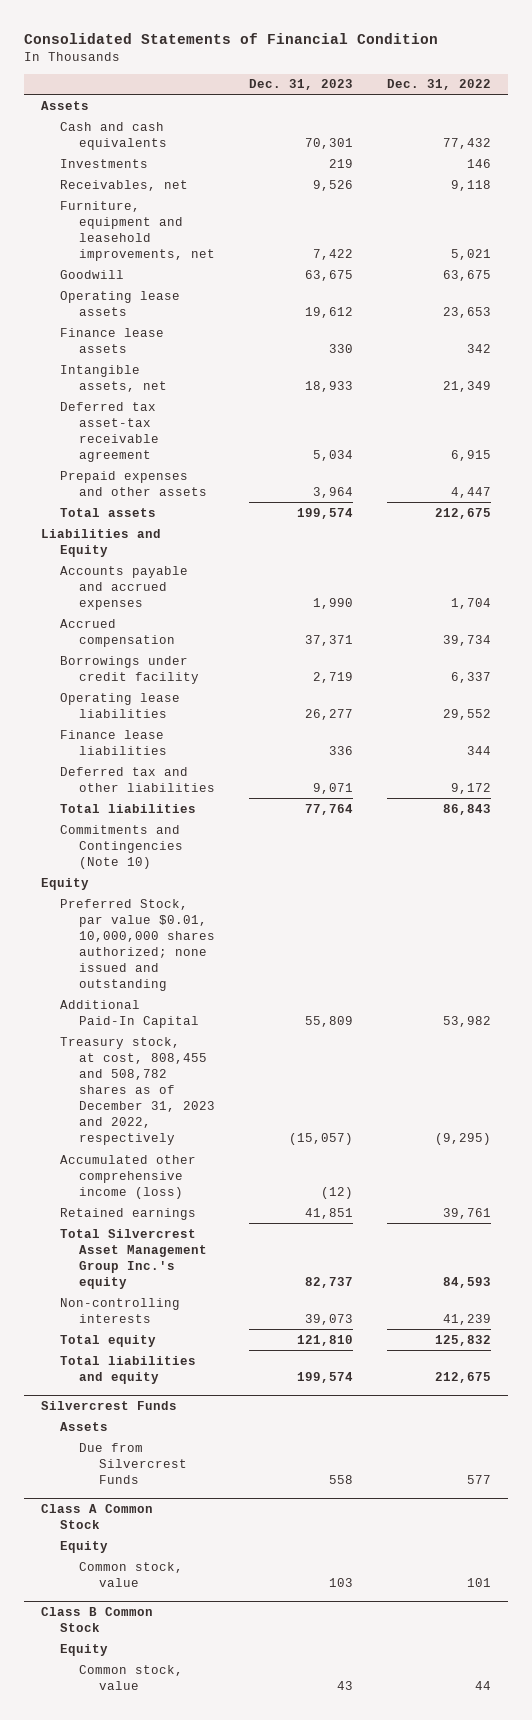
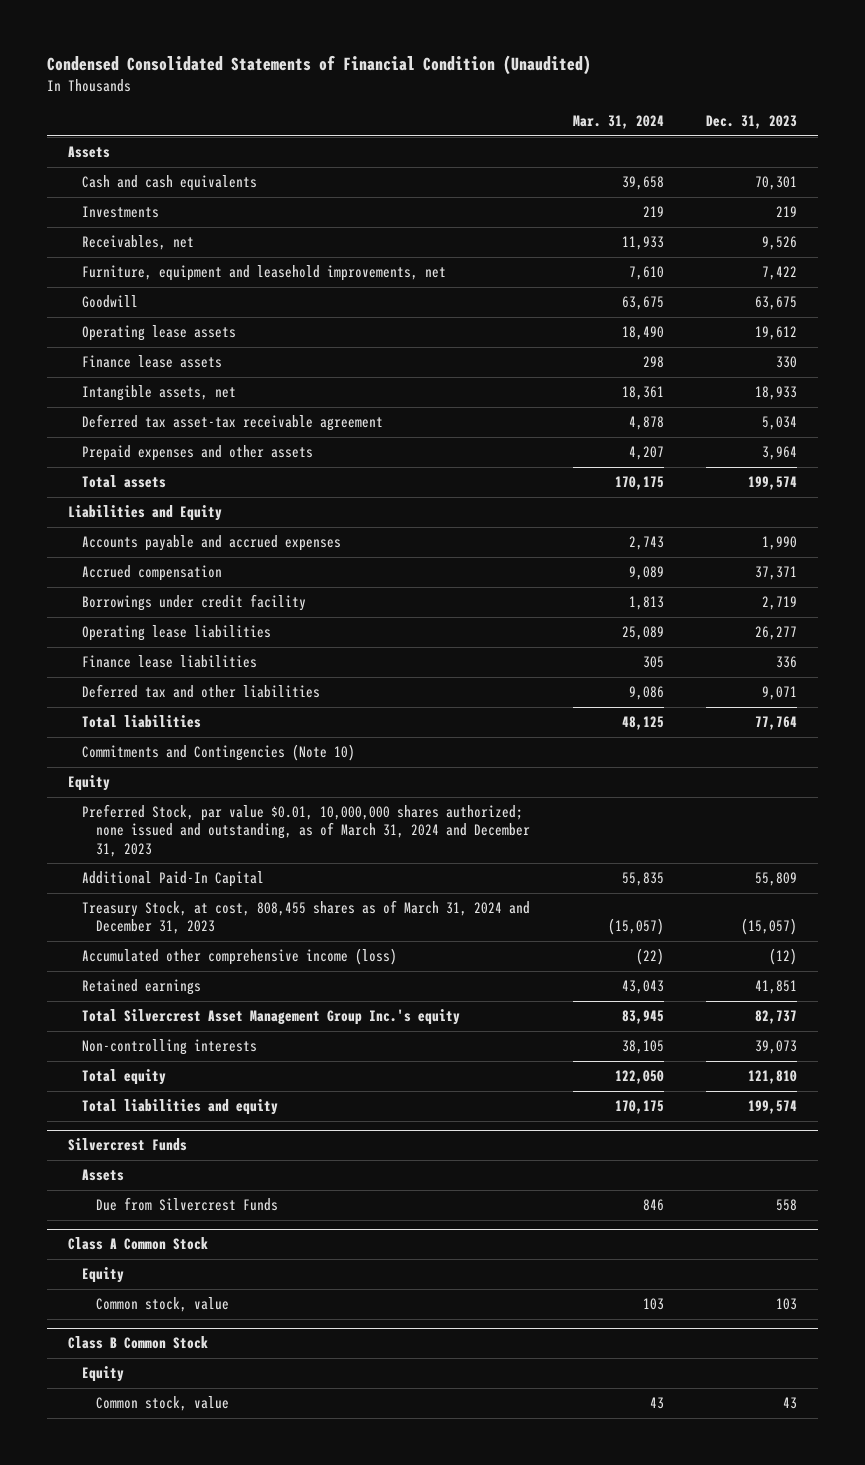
- Consolidated Statements of Financial Condition
+ Condensed Consolidated Statements of Financial Condition (Unaudited)
- | Dec. 31, 2023 | Dec. 31, 2022
+ | Mar. 31, 2024 | Dec. 31, 2023
- Preferred Stock, par value $0.01, 10,000,000 shares authorized; none issued and outstanding
+ Preferred Stock, par value $0.01, 10,000,000 shares authorized; none issued and outstanding, as of March 31, 2024 and December 31, 2023
- Treasury stock, at cost, 808,455 and 508,782 shares as of December 31, 2023 and 2022, respectively | (15,057) | (9,295)
+ Treasury Stock, at cost, 808,455 shares as of March 31, 2024 and December 31, 2023 | (15,057) | (15,057)

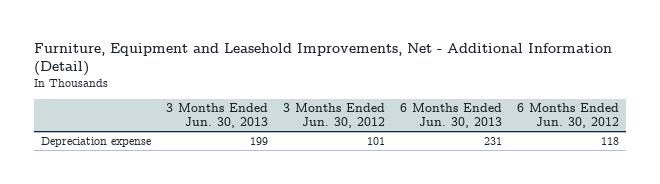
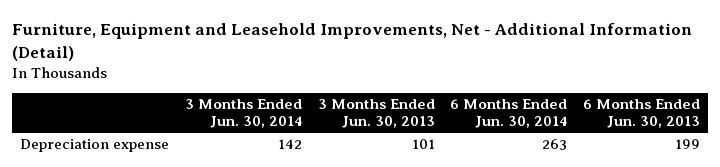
- | 3 Months Ended Jun. 30, 2013 | 3 Months Ended Jun. 30, 2012 | 6 Months Ended Jun. 30, 2013 | 6 Months Ended Jun. 30, 2012
+ | 3 Months Ended Jun. 30, 2014 | 3 Months Ended Jun. 30, 2013 | 6 Months Ended Jun. 30, 2014 | 6 Months Ended Jun. 30, 2013
- Depreciation expense | 199 | 101 | 231 | 118
+ Depreciation expense | 142 | 101 | 263 | 199

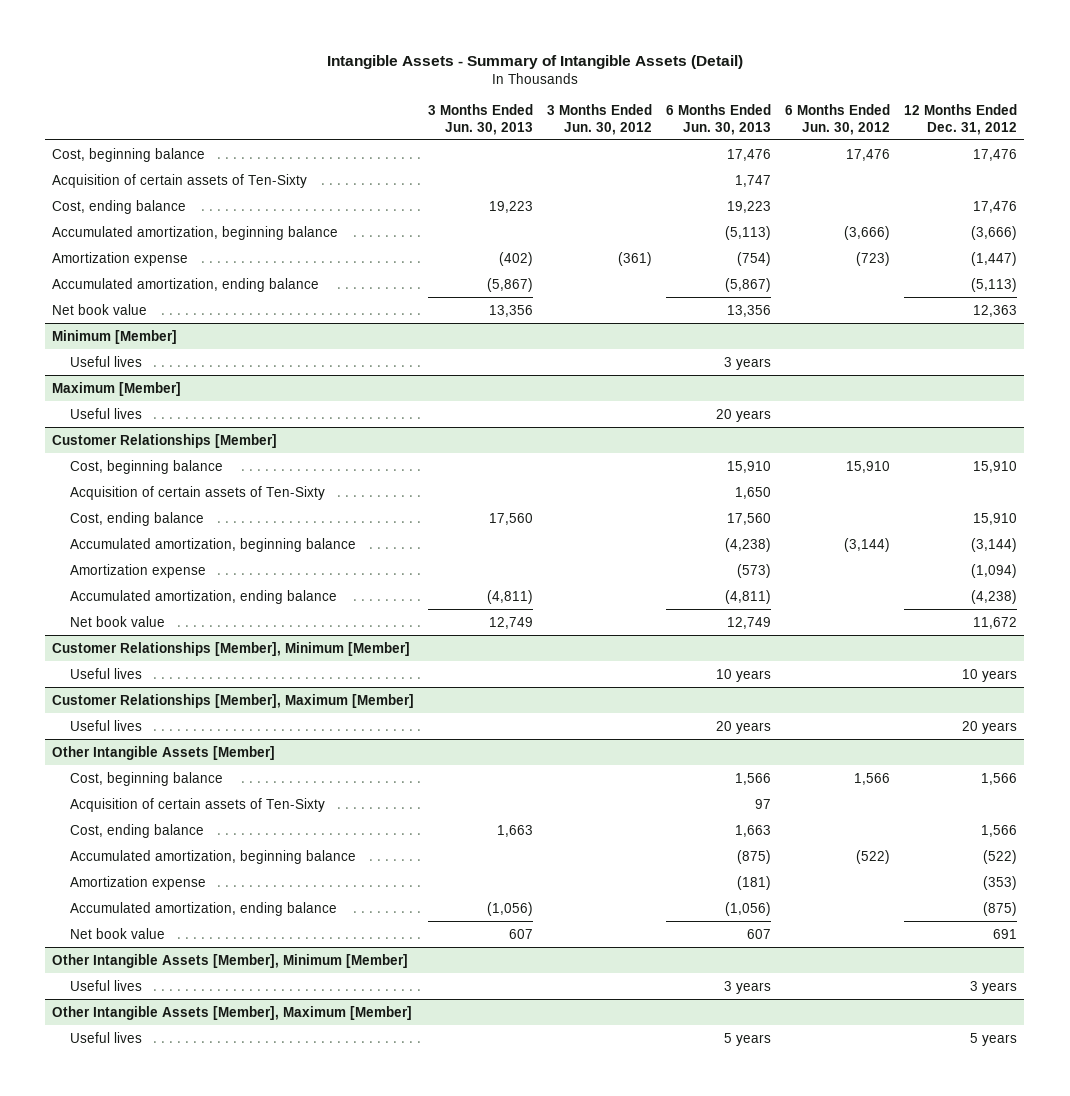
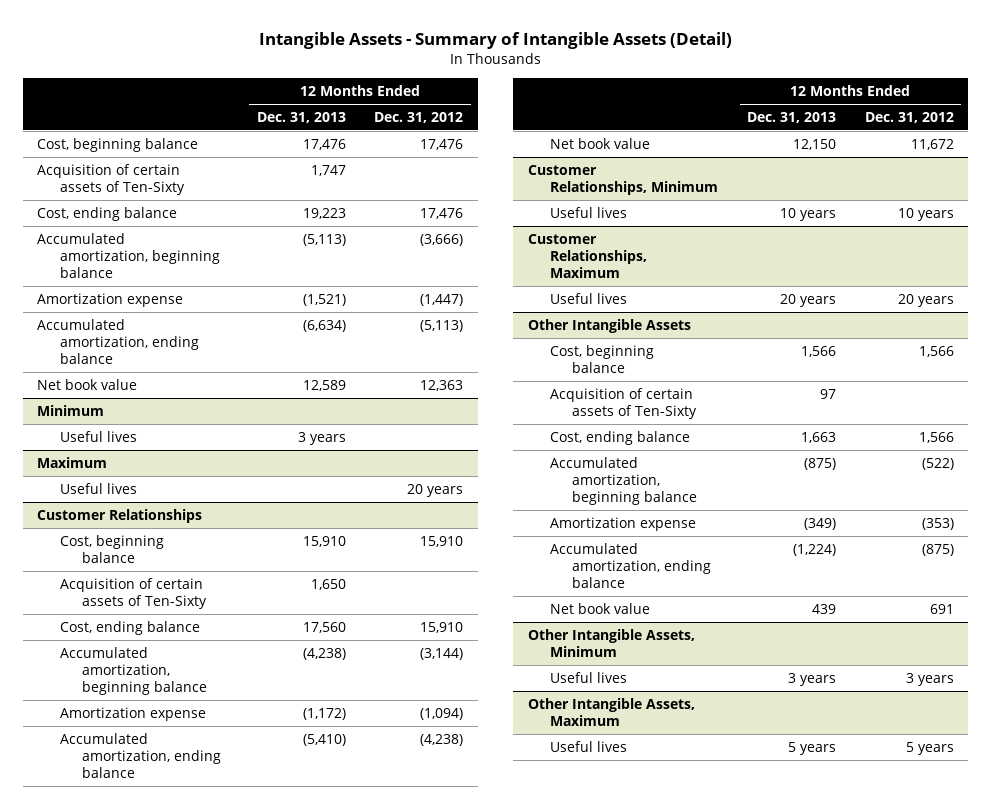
- | 3 Months Ended Jun. 30, 2013 | 3 Months Ended Jun. 30, 2012 | 6 Months Ended Jun. 30, 2013 | 6 Months Ended Jun. 30, 2012 | 12 Months Ended Dec. 31, 2012
+ | 12 Months Ended Dec. 31, 2013 | 12 Months Ended Dec. 31, 2012
- Minimum [Member]
- Useful lives | | | 3 years | |
- Maximum [Member]
+ Minimum
- Customer Relationships [Member]
+ Maximum
+ Useful lives | | 20 years
+ Customer Relationships
- Customer Relationships [Member], Minimum [Member]
+ Customer Relationships, Minimum
- Customer Relationships [Member], Maximum [Member]
+ Customer Relationships, Maximum
- Other Intangible Assets [Member]
+ Other Intangible Assets
- Other Intangible Assets [Member], Minimum [Member]
+ Other Intangible Assets, Minimum
- Other Intangible Assets [Member], Maximum [Member]
+ Other Intangible Assets, Maximum

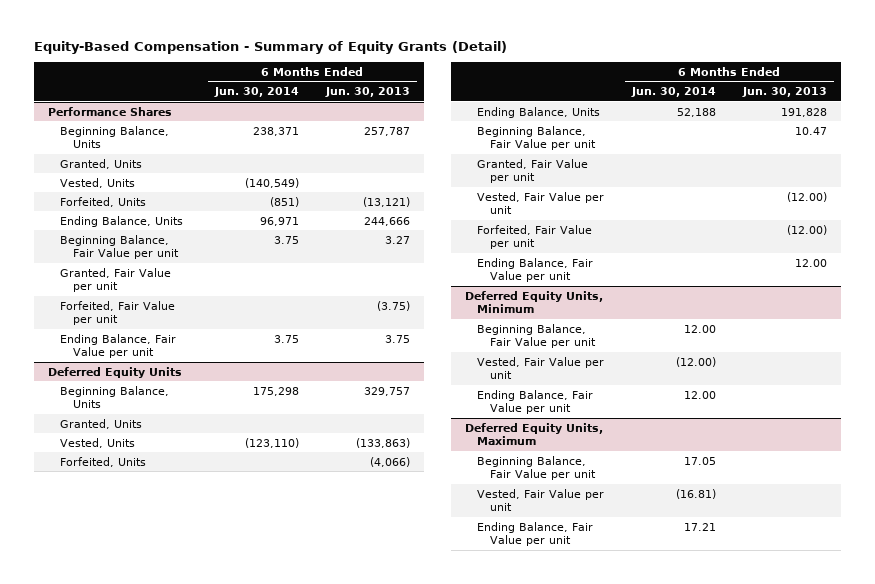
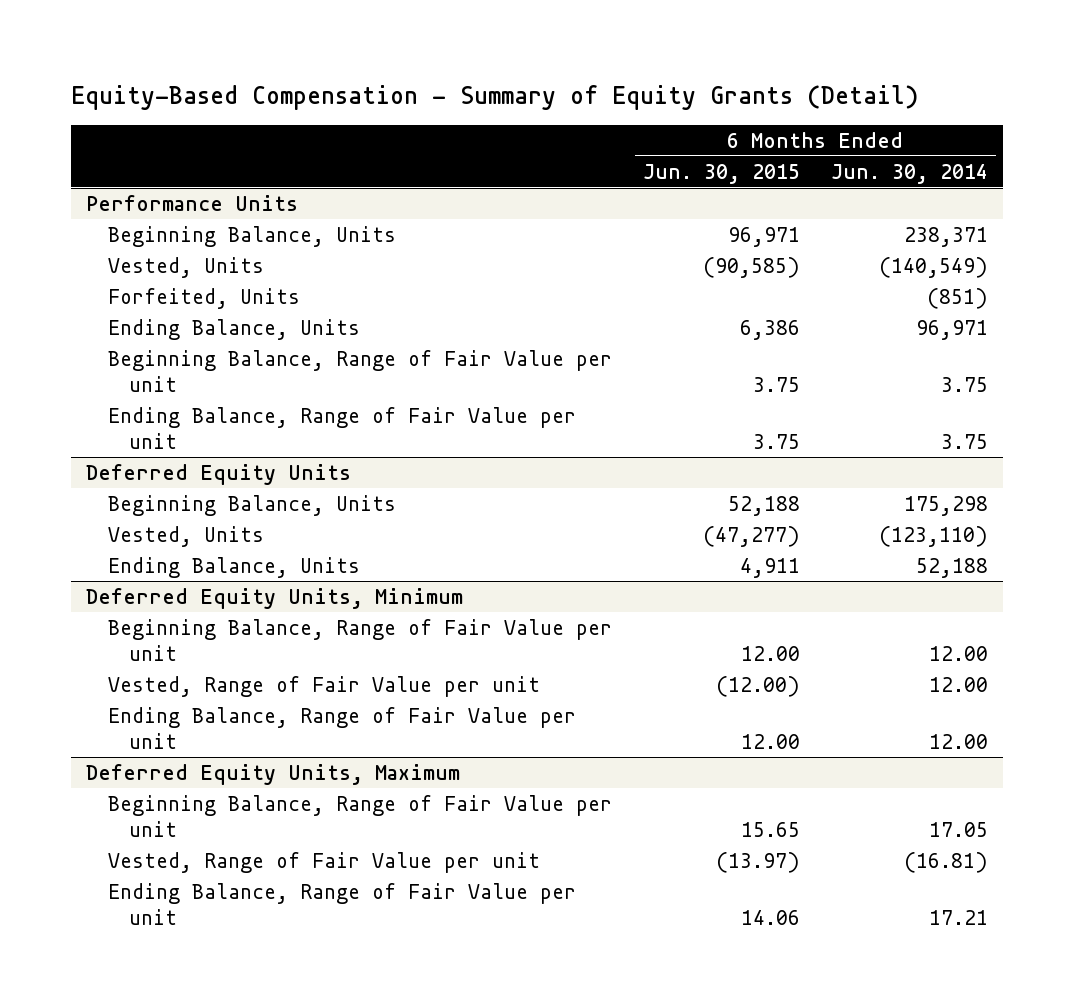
- | 6 Months Ended Jun. 30, 2014 | 6 Months Ended Jun. 30, 2013
+ | 6 Months Ended Jun. 30, 2015 | 6 Months Ended Jun. 30, 2014
- Performance Shares
+ Performance Units
- Granted, Units
- Beginning Balance, Fair Value per unit | 3.75 | 3.27
- Granted, Fair Value per unit
- Forfeited, Fair Value per unit | | (3.75)
- Ending Balance, Fair Value per unit | 3.75 | 3.75
+ Beginning Balance, Range of Fair Value per unit | 3.75 | 3.75
+ Ending Balance, Range of Fair Value per unit | 3.75 | 3.75
@ Deferred Equity Units
- Granted, Units
- Forfeited, Units | | (4,066)
- Beginning Balance, Fair Value per unit | | 10.47
- Granted, Fair Value per unit
- Vested, Fair Value per unit | | (12.00)
- Forfeited, Fair Value per unit | | (12.00)
- Ending Balance, Fair Value per unit | | 12.00
@ Deferred Equity Units, Minimum
- Beginning Balance, Fair Value per unit | 12.00 |
- Vested, Fair Value per unit | (12.00) |
- Ending Balance, Fair Value per unit | 12.00 |
+ Beginning Balance, Range of Fair Value per unit | 12.00 | 12.00
+ Vested, Range of Fair Value per unit | (12.00) | 12.00
+ Ending Balance, Range of Fair Value per unit | 12.00 | 12.00
@ Deferred Equity Units, Maximum
- Beginning Balance, Fair Value per unit | 17.05 |
- Vested, Fair Value per unit | (16.81) |
- Ending Balance, Fair Value per unit | 17.21 |
+ Beginning Balance, Range of Fair Value per unit | 15.65 | 17.05
+ Vested, Range of Fair Value per unit | (13.97) | (16.81)
+ Ending Balance, Range of Fair Value per unit | 14.06 | 17.21

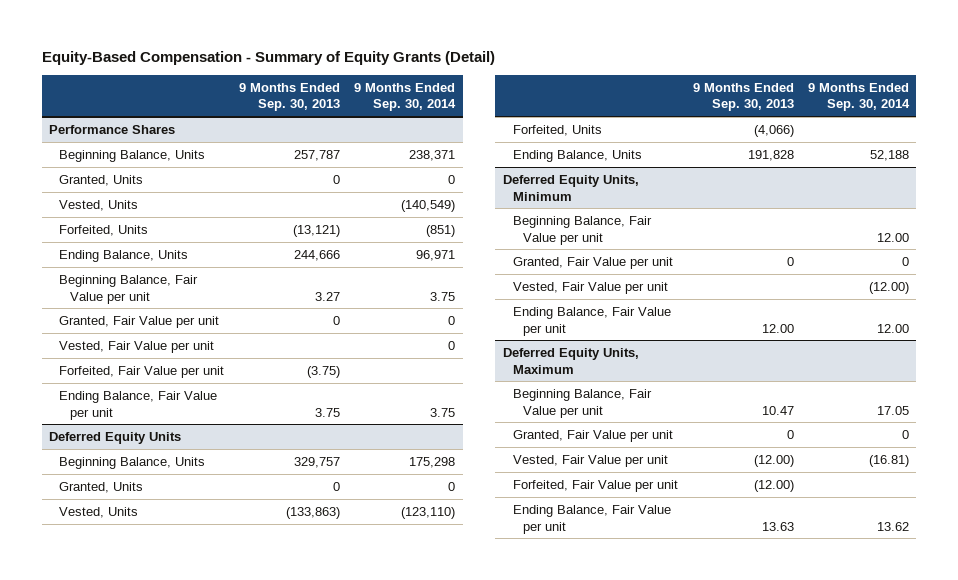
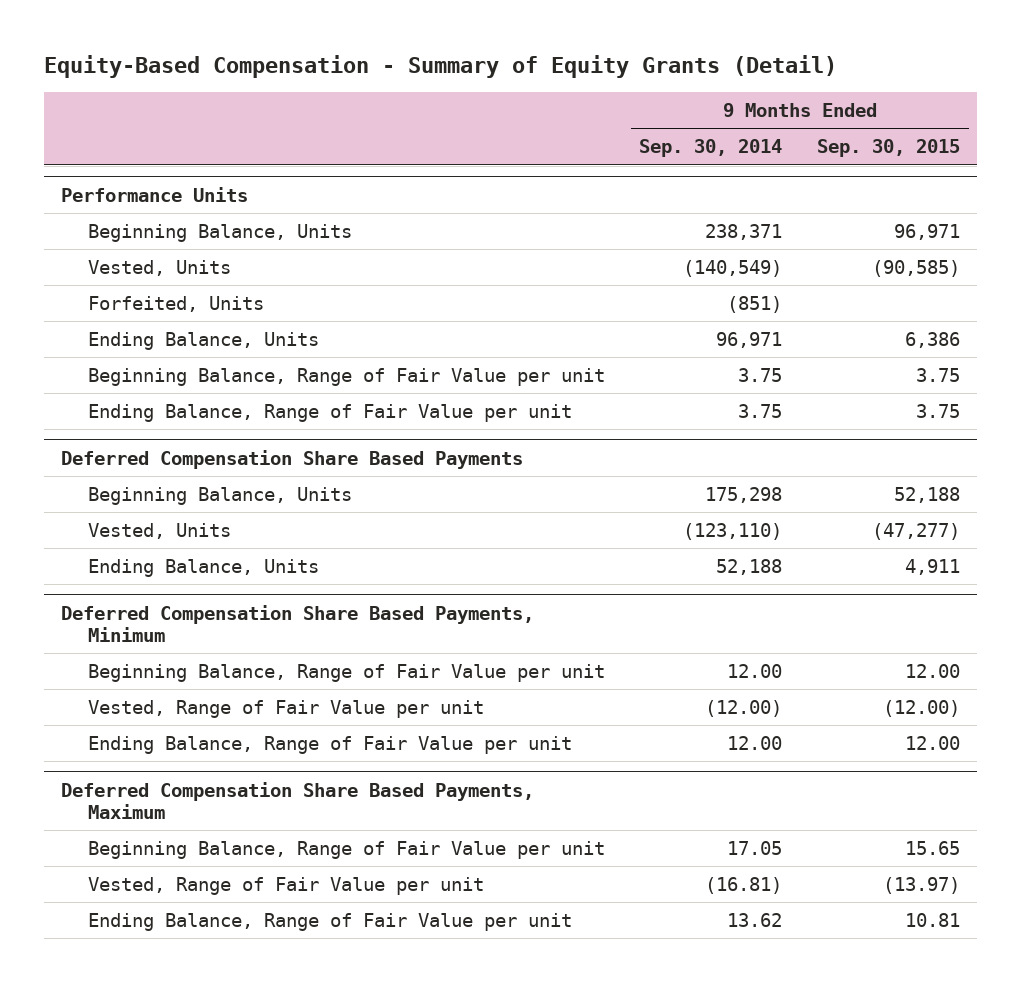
- | 9 Months Ended Sep. 30, 2013 | 9 Months Ended Sep. 30, 2014
+ | 9 Months Ended Sep. 30, 2014 | 9 Months Ended Sep. 30, 2015
- Performance Shares
+ Performance Units
- Granted, Units | 0 | 0
- Beginning Balance, Fair Value per unit | 3.27 | 3.75
- Granted, Fair Value per unit | 0 | 0
- Vested, Fair Value per unit | | 0
- Forfeited, Fair Value per unit | (3.75) |
- Ending Balance, Fair Value per unit | 3.75 | 3.75
- Deferred Equity Units
+ Beginning Balance, Range of Fair Value per unit | 3.75 | 3.75
+ Ending Balance, Range of Fair Value per unit | 3.75 | 3.75
+ Deferred Compensation Share Based Payments
- Granted, Units | 0 | 0
- Forfeited, Units | (4,066) |
- Deferred Equity Units, Minimum
- Beginning Balance, Fair Value per unit | | 12.00
- Granted, Fair Value per unit | 0 | 0
- Vested, Fair Value per unit | | (12.00)
- Ending Balance, Fair Value per unit | 12.00 | 12.00
- Deferred Equity Units, Maximum
- Beginning Balance, Fair Value per unit | 10.47 | 17.05
- Granted, Fair Value per unit | 0 | 0
- Vested, Fair Value per unit | (12.00) | (16.81)
- Forfeited, Fair Value per unit | (12.00) |
- Ending Balance, Fair Value per unit | 13.63 | 13.62
+ Deferred Compensation Share Based Payments, Minimum
+ Beginning Balance, Range of Fair Value per unit | 12.00 | 12.00
+ Vested, Range of Fair Value per unit | (12.00) | (12.00)
+ Ending Balance, Range of Fair Value per unit | 12.00 | 12.00
+ Deferred Compensation Share Based Payments, Maximum
+ Beginning Balance, Range of Fair Value per unit | 17.05 | 15.65
+ Vested, Range of Fair Value per unit | (16.81) | (13.97)
+ Ending Balance, Range of Fair Value per unit | 13.62 | 10.81

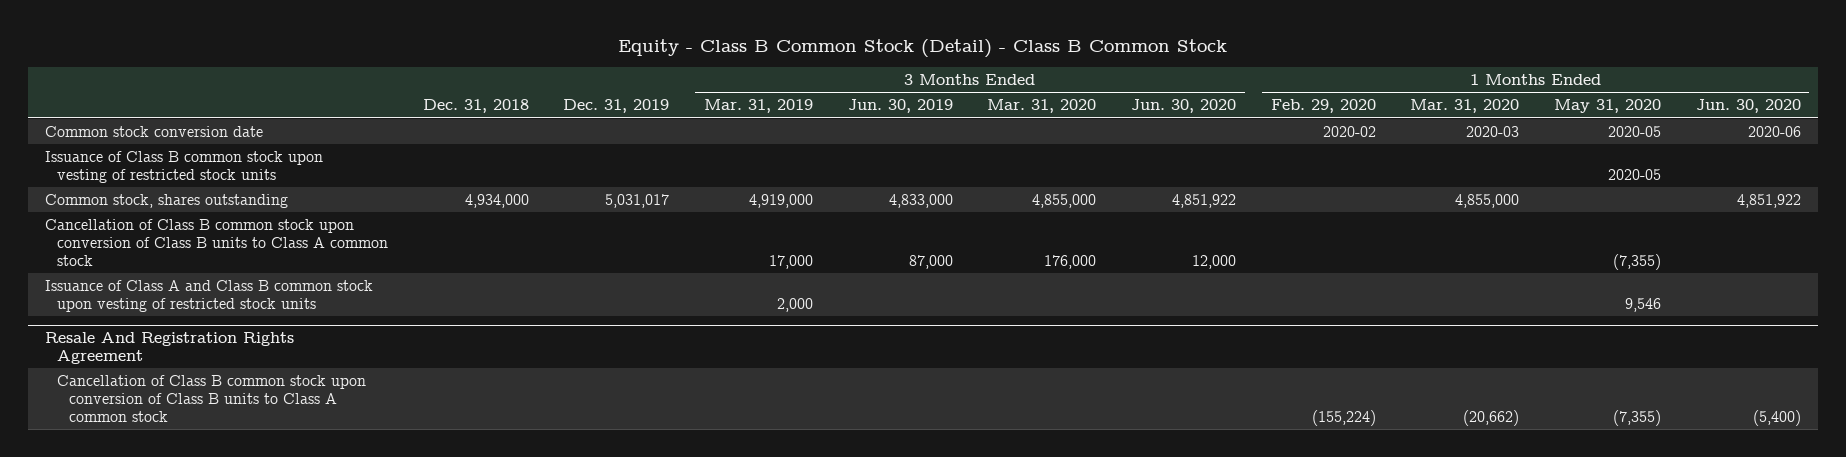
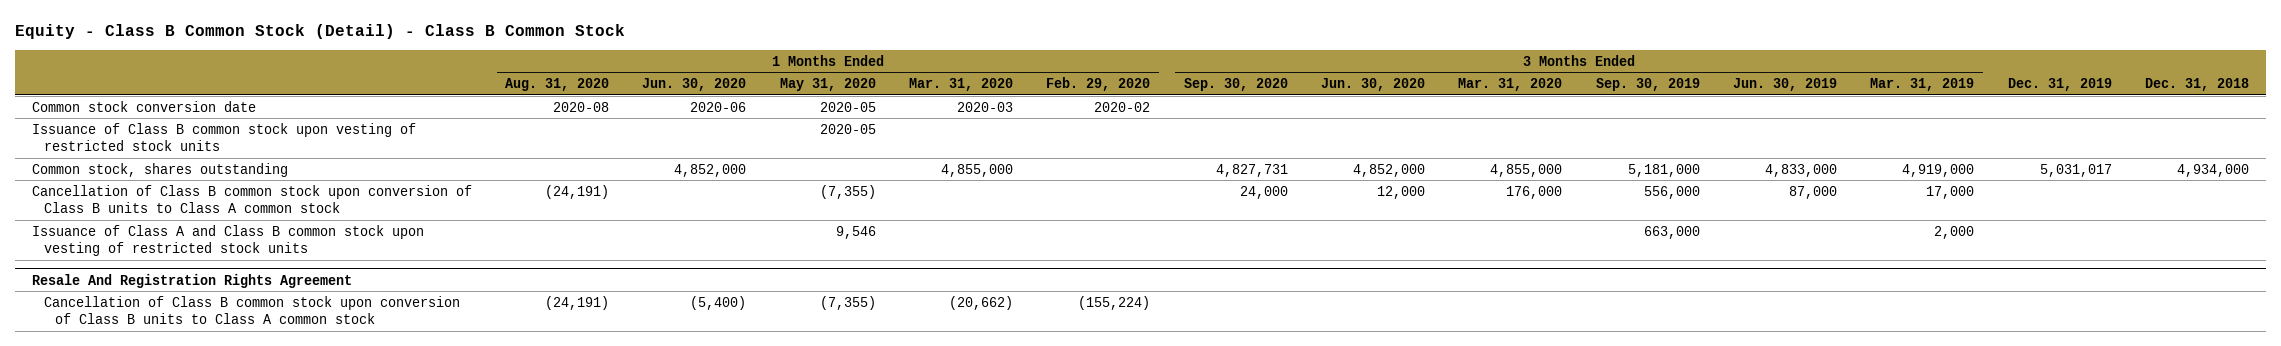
- | Dec. 31, 2018 | Dec. 31, 2019 | 3 Months Ended Mar. 31, 2019 | 3 Months Ended Jun. 30, 2019 | 3 Months Ended Mar. 31, 2020 | 3 Months Ended Jun. 30, 2020 | 1 Months Ended Feb. 29, 2020 | 1 Months Ended Mar. 31, 2020 | 1 Months Ended May 31, 2020 | 1 Months Ended Jun. 30, 2020
+ | 1 Months Ended Aug. 31, 2020 | 1 Months Ended Jun. 30, 2020 | 1 Months Ended May 31, 2020 | 1 Months Ended Mar. 31, 2020 | 1 Months Ended Feb. 29, 2020 | 3 Months Ended Sep. 30, 2020 | 3 Months Ended Jun. 30, 2020 | 3 Months Ended Mar. 31, 2020 | 3 Months Ended Sep. 30, 2019 | 3 Months Ended Jun. 30, 2019 | 3 Months Ended Mar. 31, 2019 | Dec. 31, 2019 | Dec. 31, 2018
- Common stock, shares outstanding | 4,934,000 | 5,031,017 | 4,919,000 | 4,833,000 | 4,855,000 | 4,851,922 | | 4,855,000 | | 4,851,922
+ Common stock, shares outstanding | | 4,852,000 | | 4,855,000 | | 4,827,731 | 4,852,000 | 4,855,000 | 5,181,000 | 4,833,000 | 4,919,000 | 5,031,017 | 4,934,000

